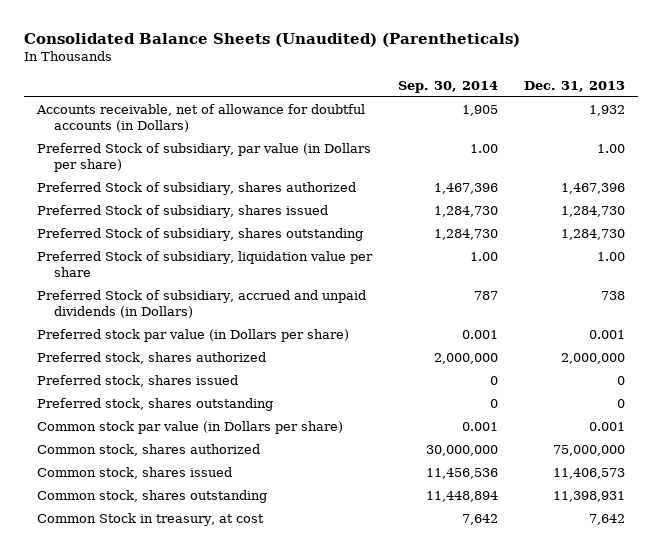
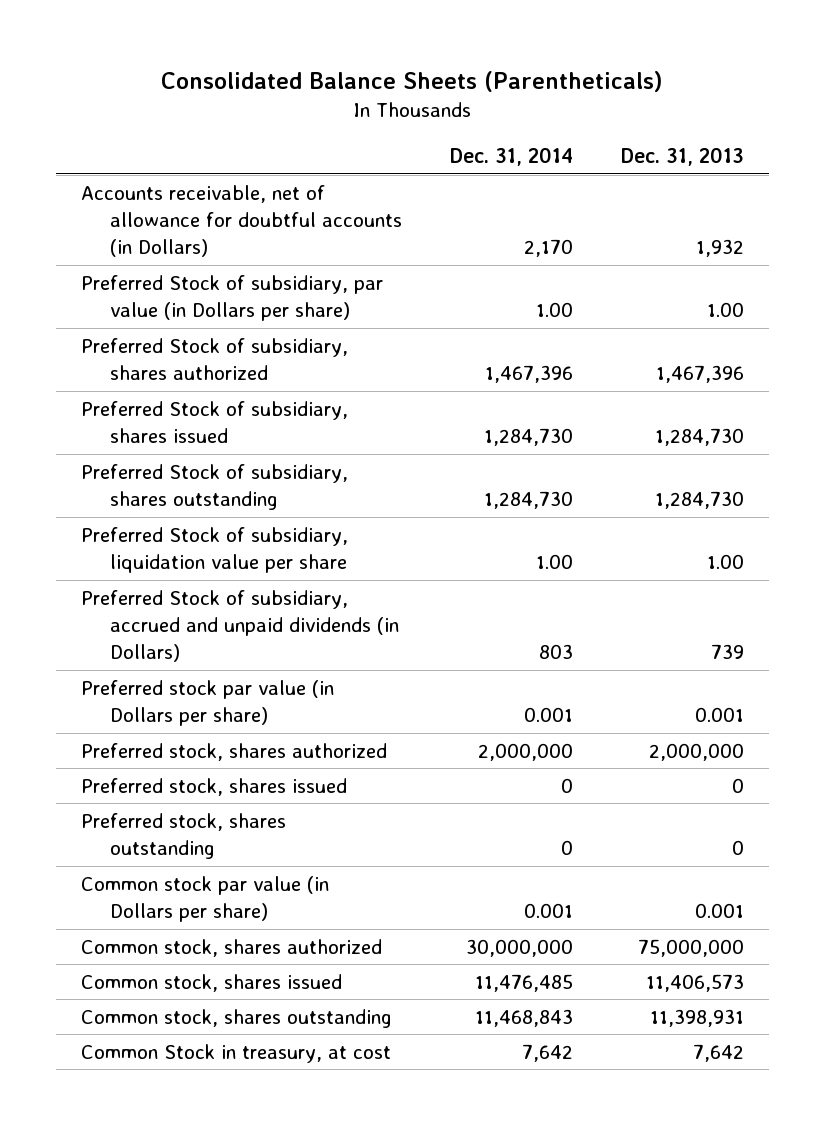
- Consolidated Balance Sheets (Unaudited) (Parentheticals)
+ Consolidated Balance Sheets (Parentheticals)
- | Sep. 30, 2014 | Dec. 31, 2013
+ | Dec. 31, 2014 | Dec. 31, 2013
- Preferred Stock of subsidiary, accrued and unpaid dividends (in Dollars) | 787 | 738
+ Preferred Stock of subsidiary, accrued and unpaid dividends (in Dollars) | 803 | 739

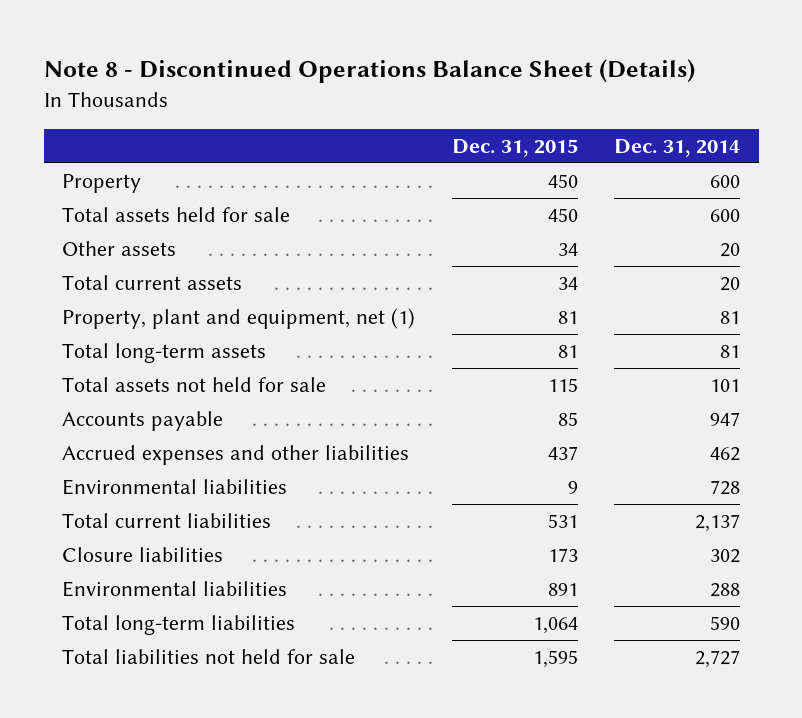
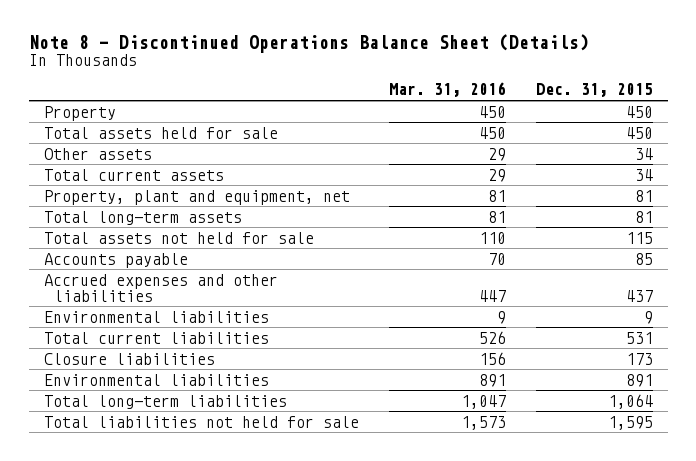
- | Dec. 31, 2015 | Dec. 31, 2014
+ | Mar. 31, 2016 | Dec. 31, 2015
- Property, plant and equipment, net (1) | 81 | 81
+ Property, plant and equipment, net | 81 | 81

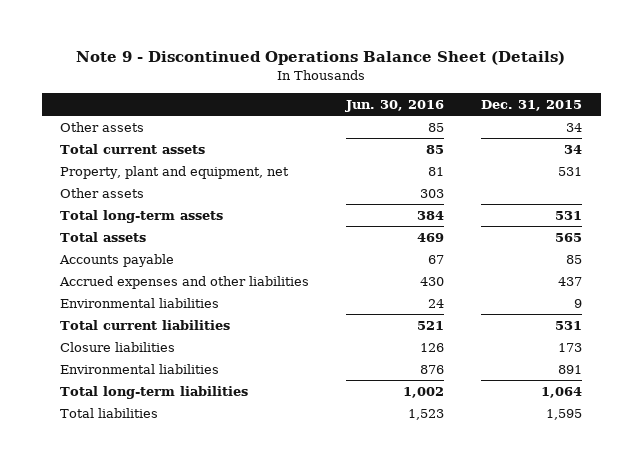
- Note 8 - Discontinued Operations Balance Sheet (Details)
+ Note 9 - Discontinued Operations Balance Sheet (Details)
- | Mar. 31, 2016 | Dec. 31, 2015
+ | Jun. 30, 2016 | Dec. 31, 2015
- Property | 450 | 450
- Total assets held for sale | 450 | 450
- Property, plant and equipment, net | 81 | 81
- Total long-term assets | 81 | 81
- Total assets not held for sale | 110 | 115
+ Property, plant and equipment, net | 81 | 531
+ Other assets | 303 |
+ Total long-term assets | 384 | 531
+ Total assets | 469 | 565
- Total liabilities not held for sale | 1,573 | 1,595
+ Total liabilities | 1,523 | 1,595

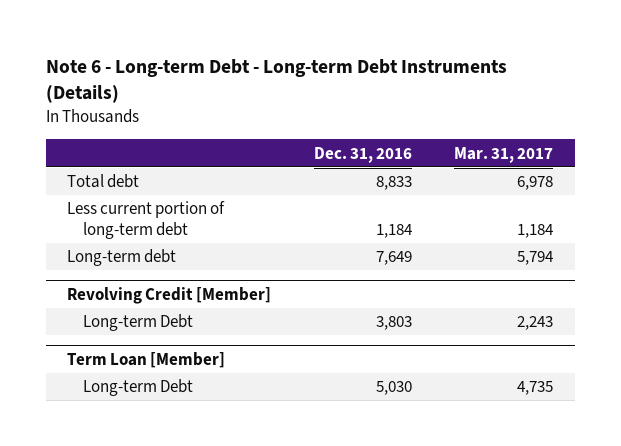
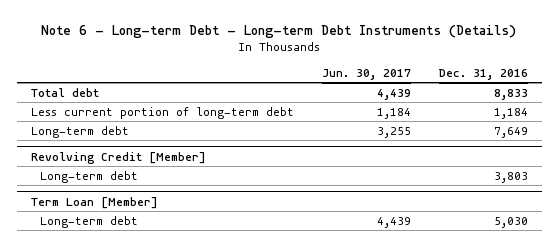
- | Dec. 31, 2016 | Mar. 31, 2017
+ | Jun. 30, 2017 | Dec. 31, 2016
@ Revolving Credit [Member]
- Long-term Debt | 3,803 | 2,243
+ Long-term debt | | 3,803
@ Term Loan [Member]
- Long-term Debt | 5,030 | 4,735
+ Long-term debt | 4,439 | 5,030

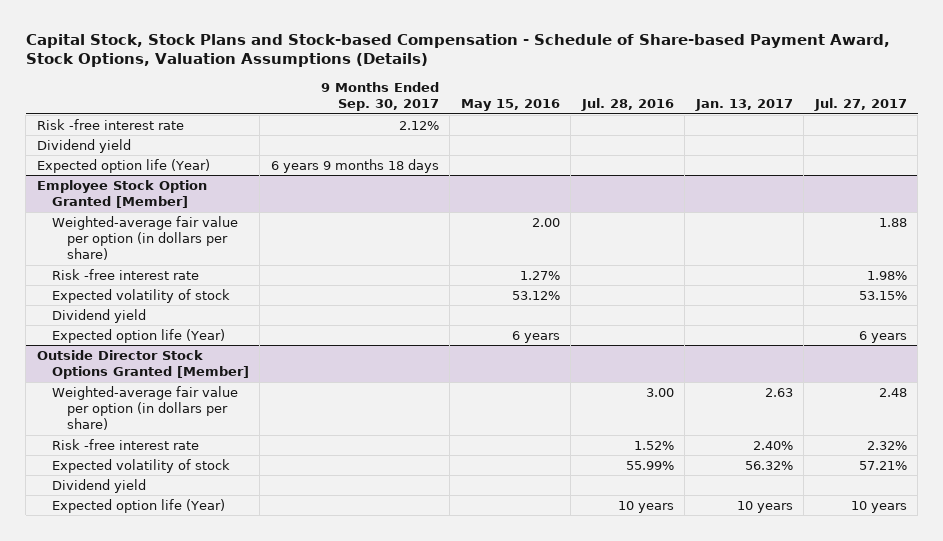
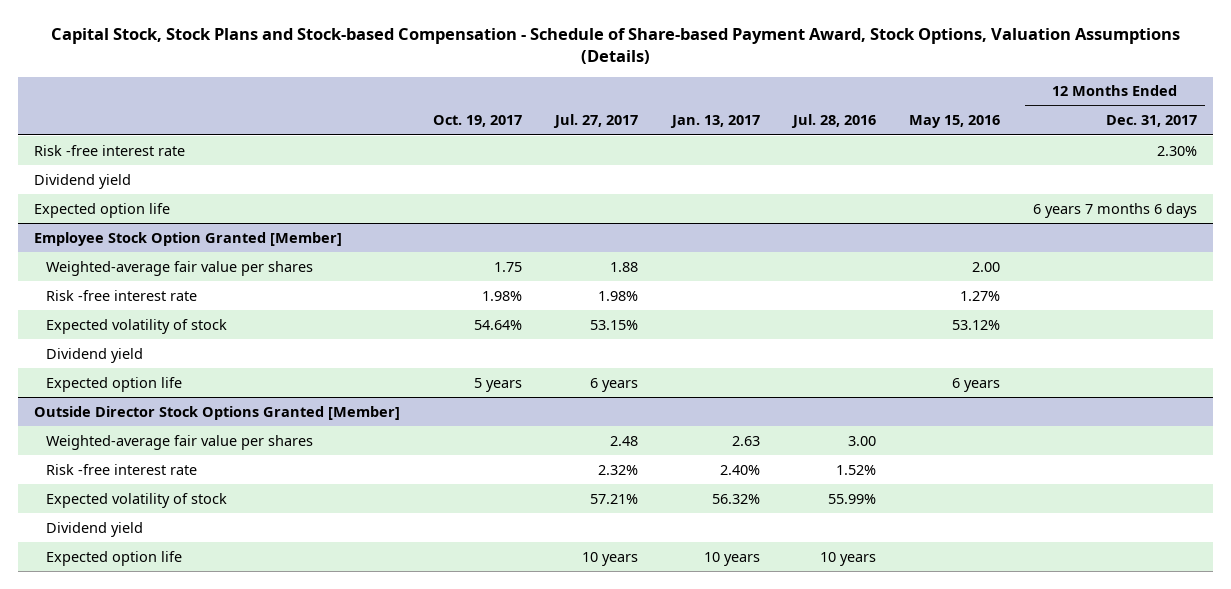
- | 9 Months Ended Sep. 30, 2017 | May 15, 2016 | Jul. 28, 2016 | Jan. 13, 2017 | Jul. 27, 2017
+ | Oct. 19, 2017 | Jul. 27, 2017 | Jan. 13, 2017 | Jul. 28, 2016 | May 15, 2016 | 12 Months Ended Dec. 31, 2017
- Expected option life (Year) | 6 years 9 months 18 days | | | |
+ Expected option life | | | | | | 6 years 7 months 6 days
@ Employee Stock Option Granted [Member]
- Weighted-average fair value per option (in dollars per share) | | 2.00 | | | 1.88
+ Weighted-average fair value per shares | 1.75 | 1.88 | | | 2.00 |
- Expected option life (Year) | | 6 years | | | 6 years
+ Expected option life | 5 years | 6 years | | | 6 years |
@ Outside Director Stock Options Granted [Member]
- Weighted-average fair value per option (in dollars per share) | | | 3.00 | 2.63 | 2.48
+ Weighted-average fair value per shares | | 2.48 | 2.63 | 3.00 | |
- Expected option life (Year) | | | 10 years | 10 years | 10 years
+ Expected option life | | 10 years | 10 years | 10 years | |

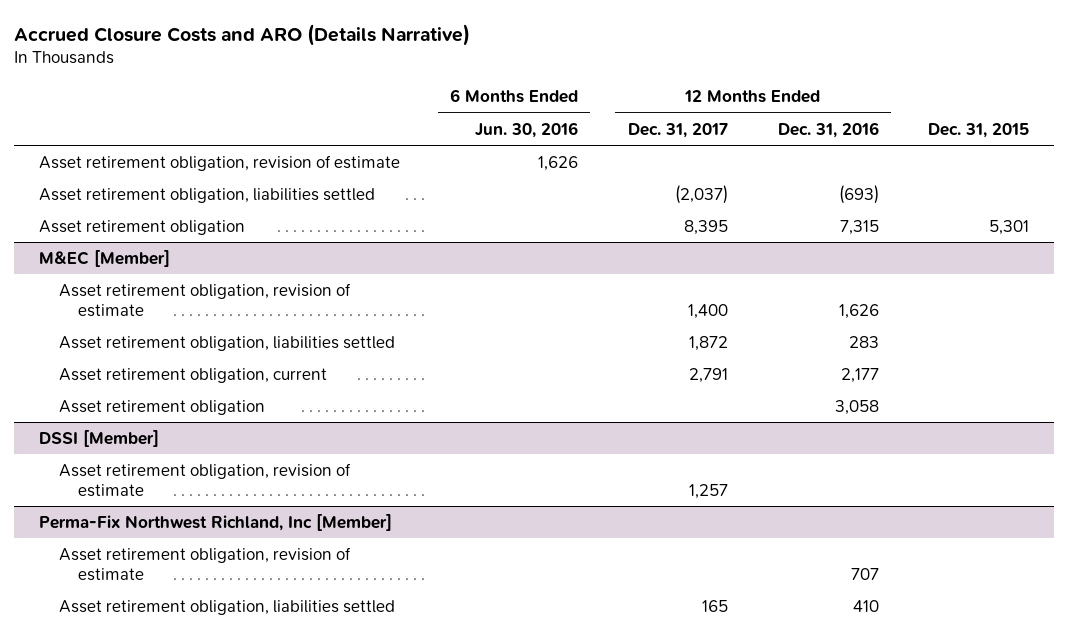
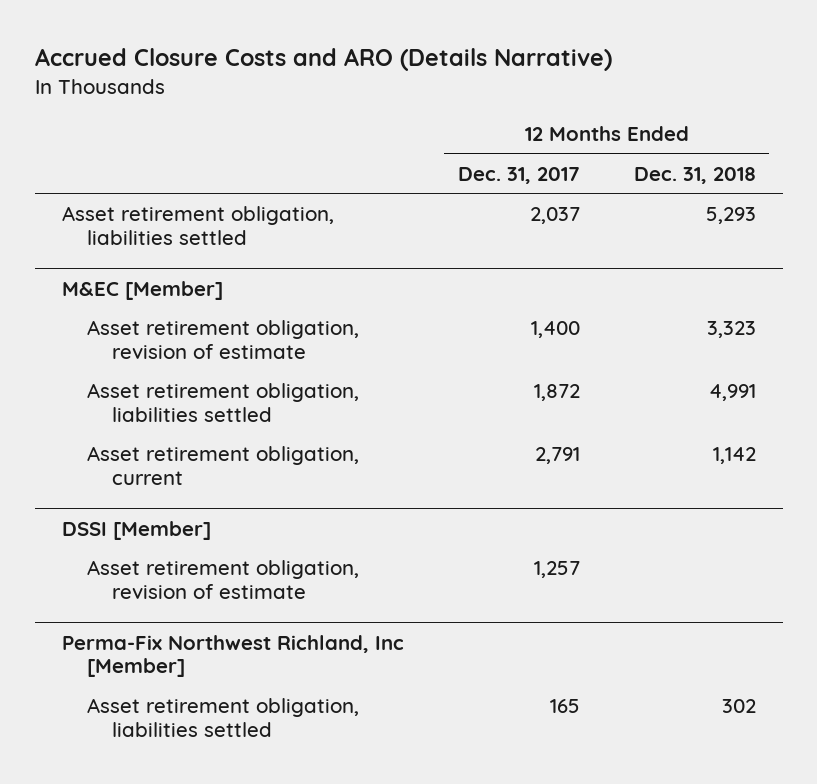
- | 6 Months Ended Jun. 30, 2016 | 12 Months Ended Dec. 31, 2017 | 12 Months Ended Dec. 31, 2016 | Dec. 31, 2015
+ | 12 Months Ended Dec. 31, 2017 | 12 Months Ended Dec. 31, 2018
- Asset retirement obligation, revision of estimate | 1,626 | | |
- Asset retirement obligation, liabilities settled | | (2,037) | (693) |
- Asset retirement obligation | | 8,395 | 7,315 | 5,301
+ Asset retirement obligation, liabilities settled | 2,037 | 5,293
@ M&EC [Member]
- Asset retirement obligation | | | 3,058 |
@ Perma-Fix Northwest Richland, Inc [Member]
- Asset retirement obligation, revision of estimate | | | 707 |

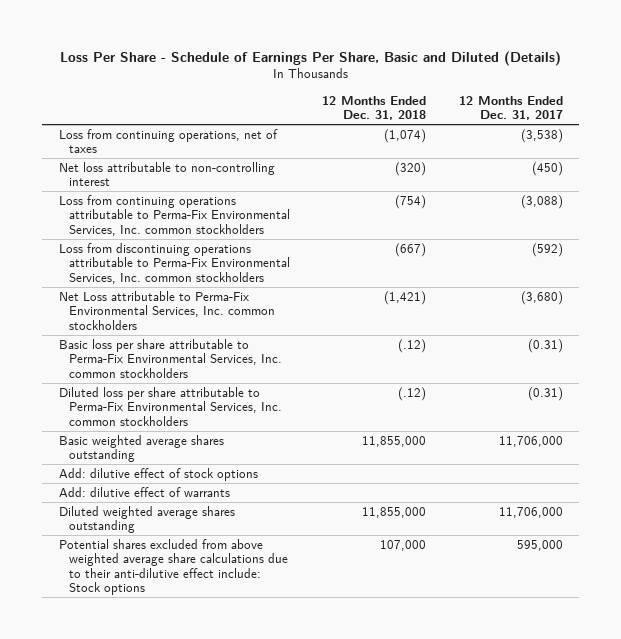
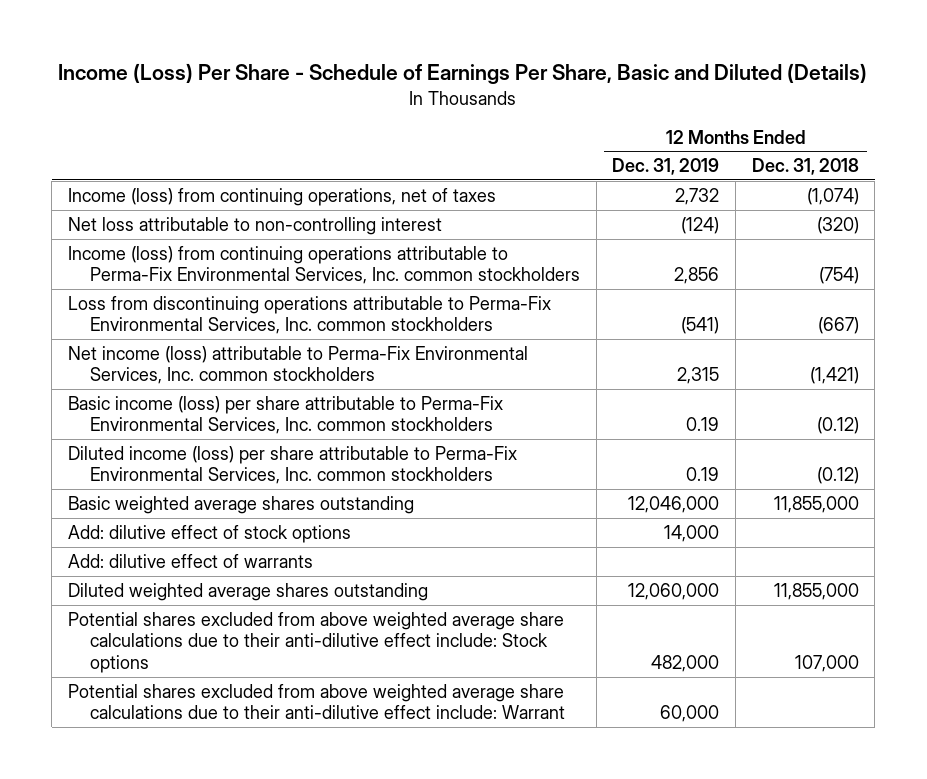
- Loss Per Share - Schedule of Earnings Per Share, Basic and Diluted (Details)
+ Income (Loss) Per Share - Schedule of Earnings Per Share, Basic and Diluted (Details)
- | 12 Months Ended Dec. 31, 2018 | 12 Months Ended Dec. 31, 2017
+ | 12 Months Ended Dec. 31, 2019 | 12 Months Ended Dec. 31, 2018
- Loss from continuing operations, net of taxes | (1,074) | (3,538)
+ Income (loss) from continuing operations, net of taxes | 2,732 | (1,074)
- Loss from continuing operations attributable to Perma-Fix Environmental Services, Inc. common stockholders | (754) | (3,088)
+ Income (loss) from continuing operations attributable to Perma-Fix Environmental Services, Inc. common stockholders | 2,856 | (754)
- Net Loss attributable to Perma-Fix Environmental Services, Inc. common stockholders | (1,421) | (3,680)
- Basic loss per share attributable to Perma-Fix Environmental Services, Inc. common stockholders | (.12) | (0.31)
- Diluted loss per share attributable to Perma-Fix Environmental Services, Inc. common stockholders | (.12) | (0.31)
+ Net income (loss) attributable to Perma-Fix Environmental Services, Inc. common stockholders | 2,315 | (1,421)
+ Basic income (loss) per share attributable to Perma-Fix Environmental Services, Inc. common stockholders | 0.19 | (0.12)
+ Diluted income (loss) per share attributable to Perma-Fix Environmental Services, Inc. common stockholders | 0.19 | (0.12)
+ Potential shares excluded from above weighted average share calculations due to their anti-dilutive effect include: Warrant | 60,000 |

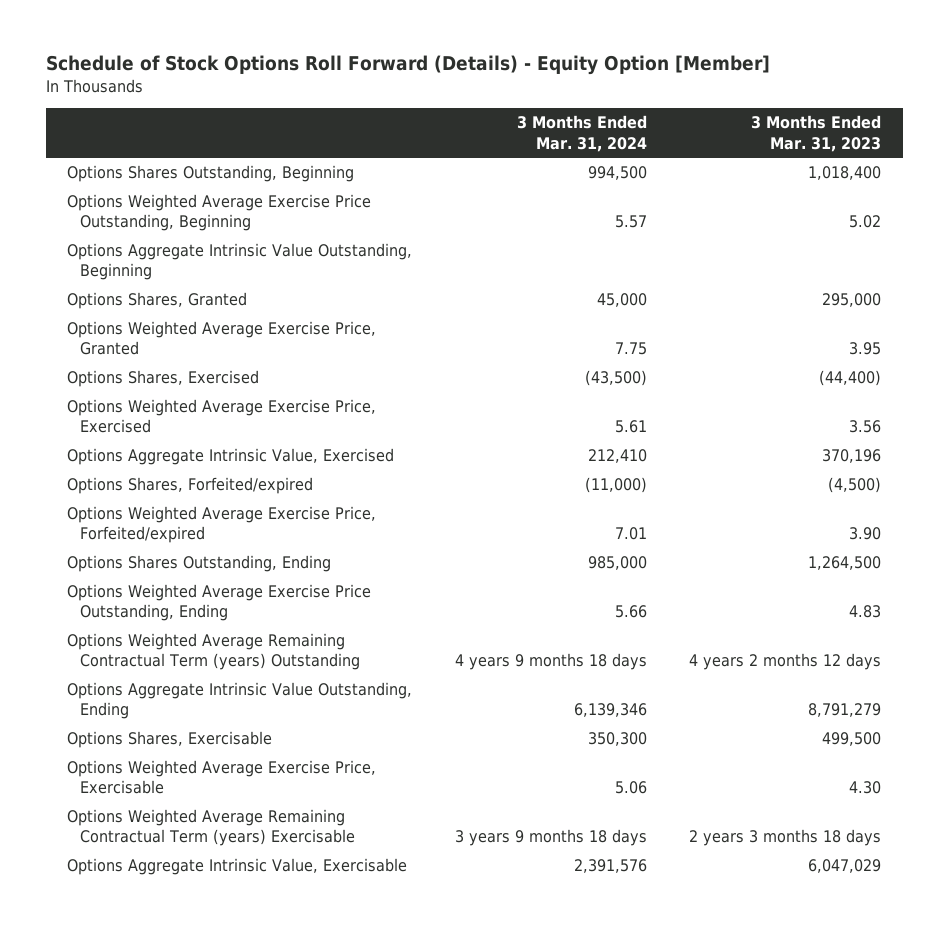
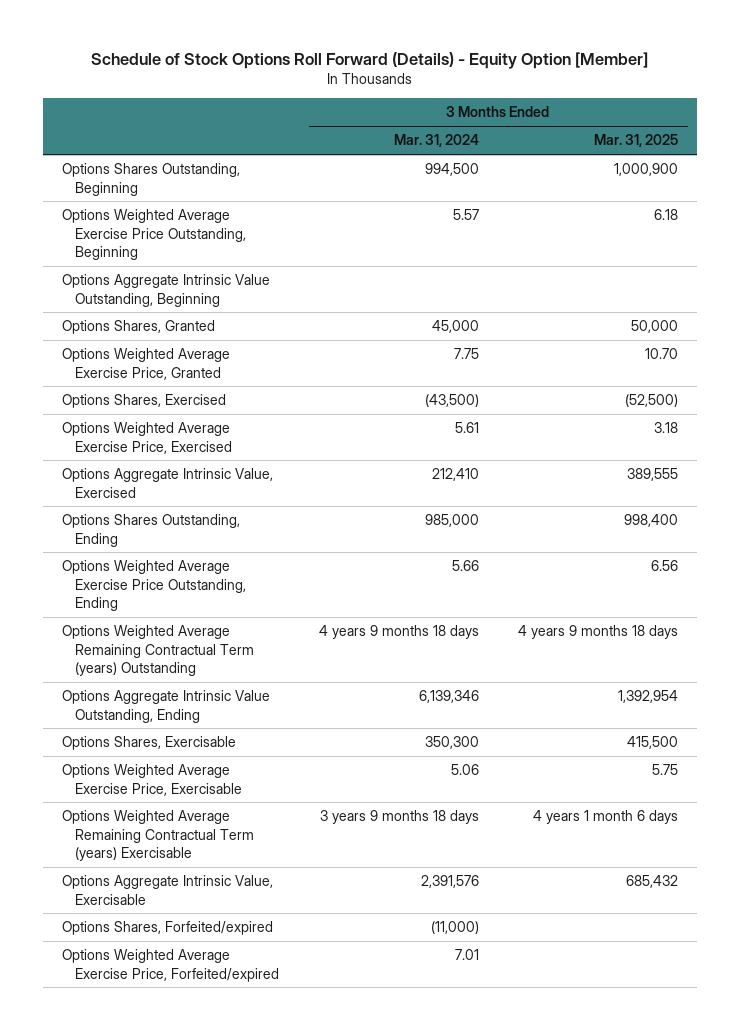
- | 3 Months Ended Mar. 31, 2024 | 3 Months Ended Mar. 31, 2023
+ | 3 Months Ended Mar. 31, 2024 | 3 Months Ended Mar. 31, 2025
moved down: Options Shares, Forfeited/expired | (11,000) |
moved down: Options Weighted Average Exercise Price, Forfeited/expired | 7.01 |

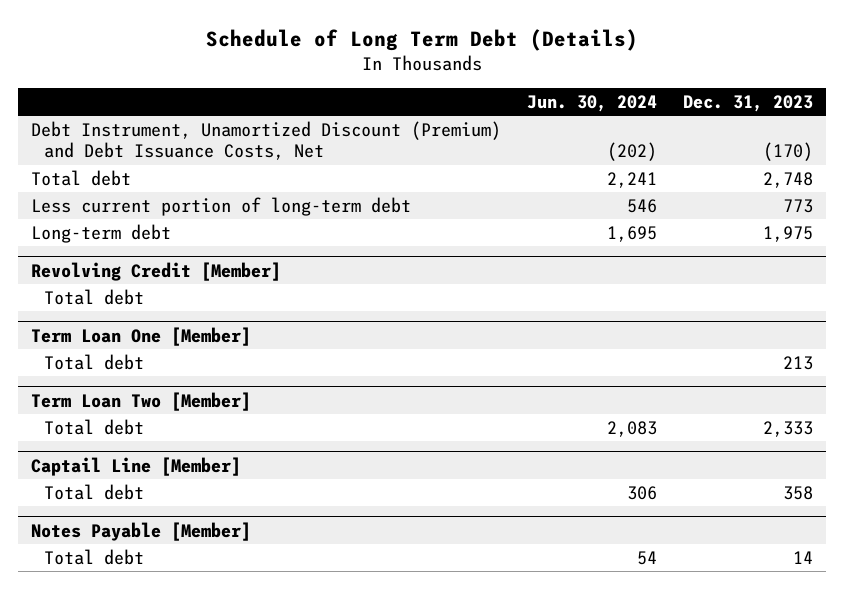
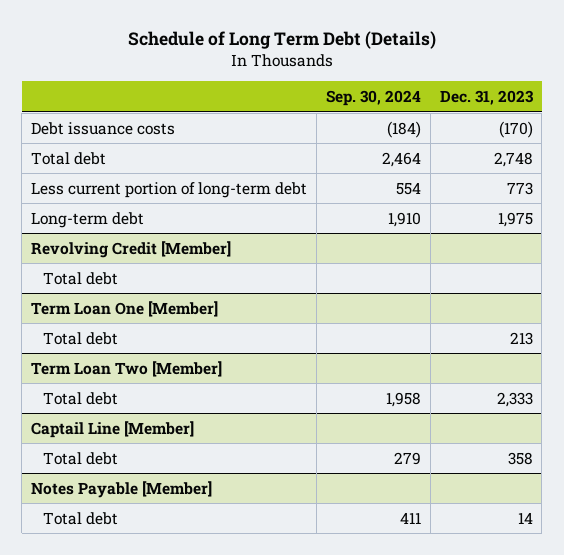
- | Jun. 30, 2024 | Dec. 31, 2023
+ | Sep. 30, 2024 | Dec. 31, 2023
- Debt Instrument, Unamortized Discount (Premium) and Debt Issuance Costs, Net | (202) | (170)
+ Debt issuance costs | (184) | (170)

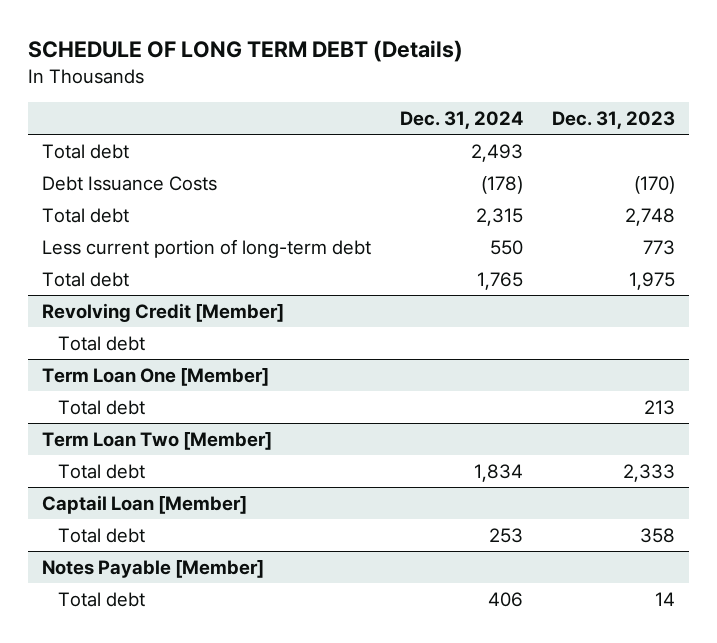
- Schedule of Long Term Debt (Details)
+ SCHEDULE OF LONG TERM DEBT (Details)
- | Sep. 30, 2024 | Dec. 31, 2023
+ | Dec. 31, 2024 | Dec. 31, 2023
- Debt issuance costs | (184) | (170)
+ Total debt | 2,493 |
+ Debt Issuance Costs | (178) | (170)
- Long-term debt | 1,910 | 1,975
+ Total debt | 1,765 | 1,975
- Captail Line [Member]
+ Captail Loan [Member]

